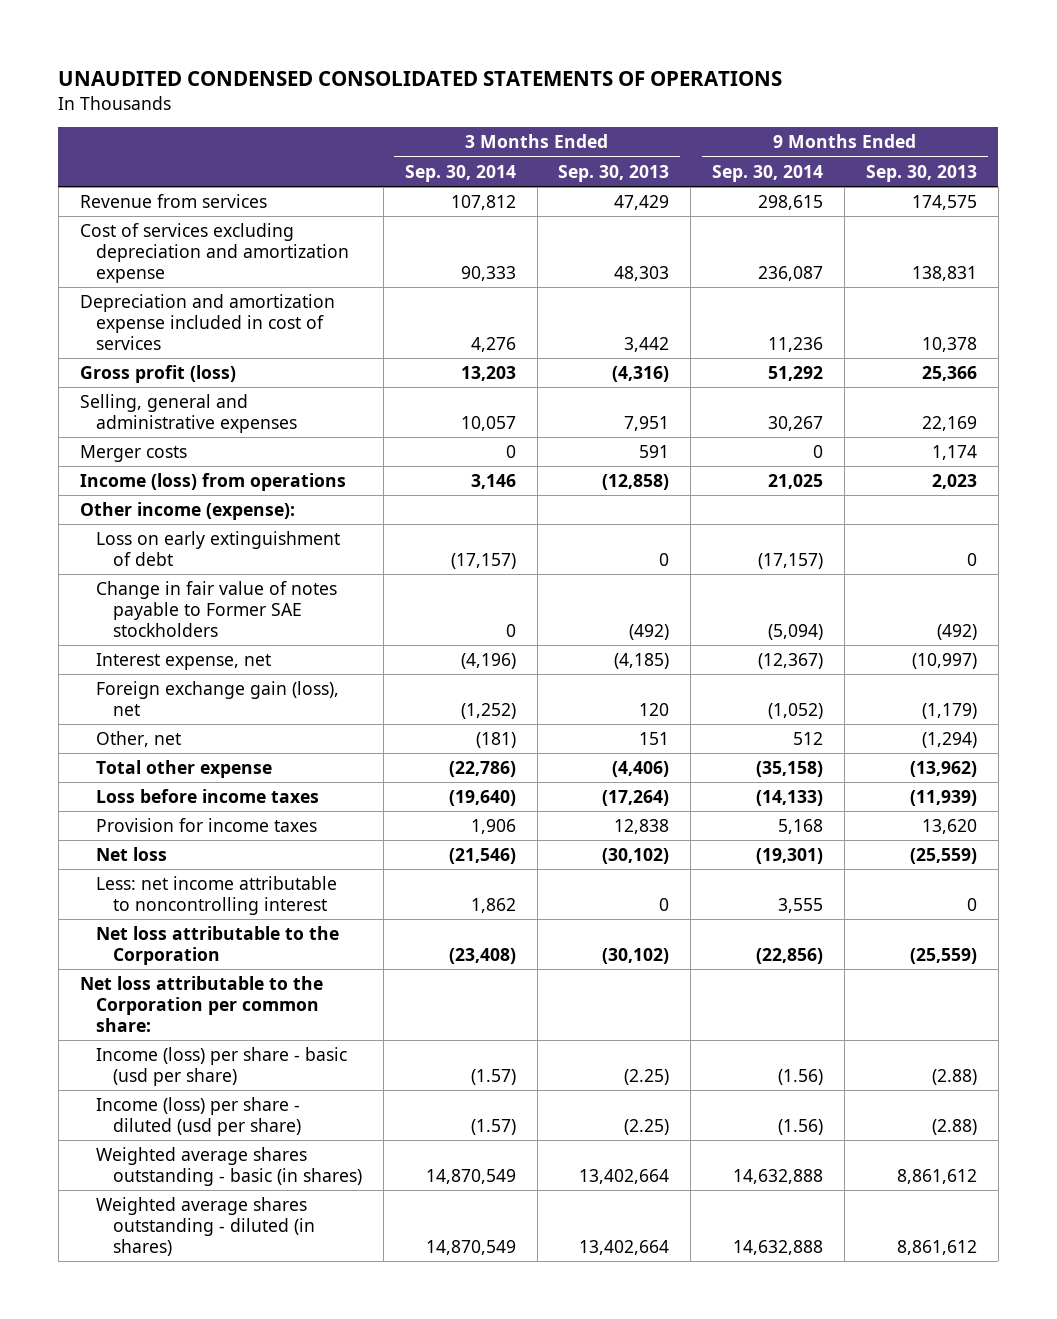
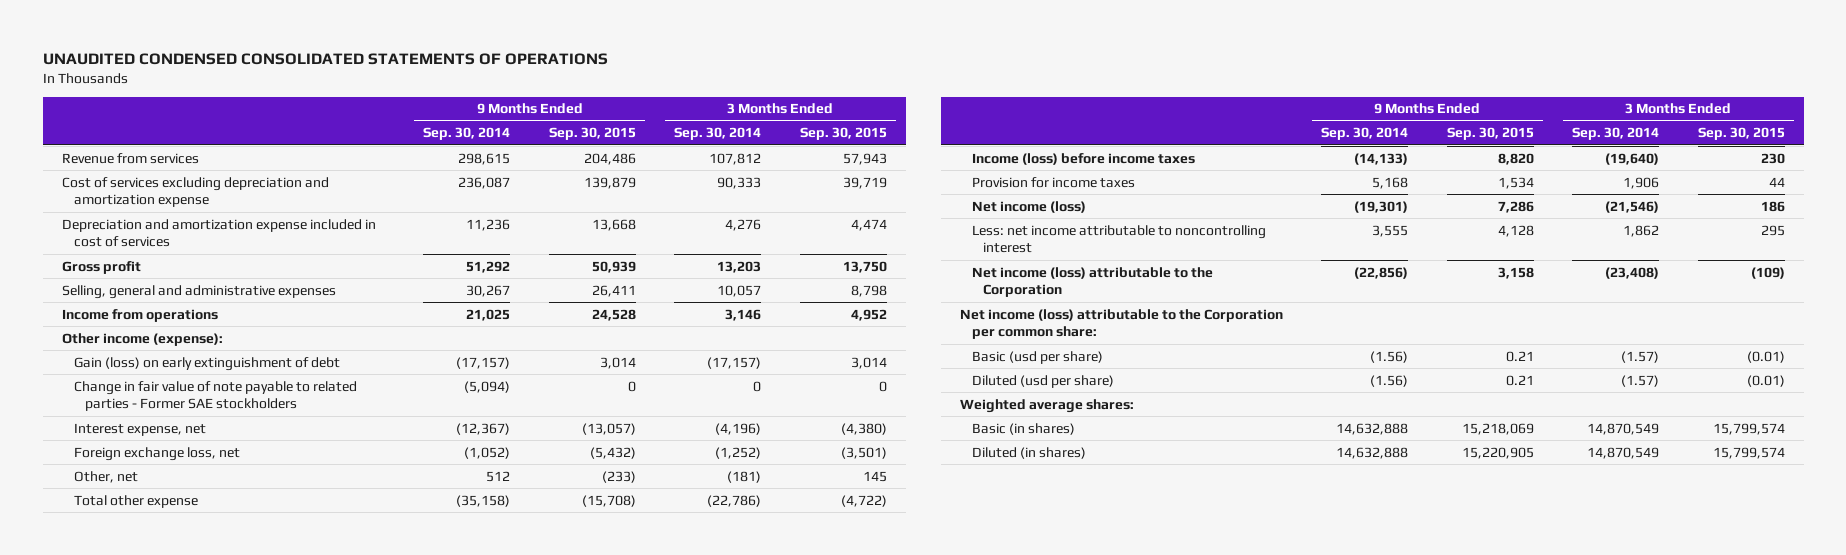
- | 3 Months Ended Sep. 30, 2014 | 3 Months Ended Sep. 30, 2013 | 9 Months Ended Sep. 30, 2014 | 9 Months Ended Sep. 30, 2013
+ | 9 Months Ended Sep. 30, 2014 | 9 Months Ended Sep. 30, 2015 | 3 Months Ended Sep. 30, 2014 | 3 Months Ended Sep. 30, 2015
- Gross profit (loss) | 13,203 | (4,316) | 51,292 | 25,366
+ Gross profit | 51,292 | 50,939 | 13,203 | 13,750
- Merger costs | 0 | 591 | 0 | 1,174
- Income (loss) from operations | 3,146 | (12,858) | 21,025 | 2,023
+ Income from operations | 21,025 | 24,528 | 3,146 | 4,952
- Loss on early extinguishment of debt | (17,157) | 0 | (17,157) | 0
- Change in fair value of notes payable to Former SAE stockholders | 0 | (492) | (5,094) | (492)
+ Gain (loss) on early extinguishment of debt | (17,157) | 3,014 | (17,157) | 3,014
+ Change in fair value of note payable to related parties - Former SAE stockholders | (5,094) | 0 | 0 | 0
- Foreign exchange gain (loss), net | (1,252) | 120 | (1,052) | (1,179)
+ Foreign exchange loss, net | (1,052) | (5,432) | (1,252) | (3,501)
- Loss before income taxes | (19,640) | (17,264) | (14,133) | (11,939)
+ Income (loss) before income taxes | (14,133) | 8,820 | (19,640) | 230
- Net loss | (21,546) | (30,102) | (19,301) | (25,559)
+ Net income (loss) | (19,301) | 7,286 | (21,546) | 186
- Net loss attributable to the Corporation | (23,408) | (30,102) | (22,856) | (25,559)
- Net loss attributable to the Corporation per common share:
- Income (loss) per share - basic (usd per share) | (1.57) | (2.25) | (1.56) | (2.88)
- Income (loss) per share - diluted (usd per share) | (1.57) | (2.25) | (1.56) | (2.88)
- Weighted average shares outstanding - basic (in shares) | 14,870,549 | 13,402,664 | 14,632,888 | 8,861,612
- Weighted average shares outstanding - diluted (in shares) | 14,870,549 | 13,402,664 | 14,632,888 | 8,861,612
+ Net income (loss) attributable to the Corporation | (22,856) | 3,158 | (23,408) | (109)
+ Net income (loss) attributable to the Corporation per common share:
+ Basic (usd per share) | (1.56) | 0.21 | (1.57) | (0.01)
+ Diluted (usd per share) | (1.56) | 0.21 | (1.57) | (0.01)
+ Weighted average shares:
+ Basic (in shares) | 14,632,888 | 15,218,069 | 14,870,549 | 15,799,574
+ Diluted (in shares) | 14,632,888 | 15,220,905 | 14,870,549 | 15,799,574

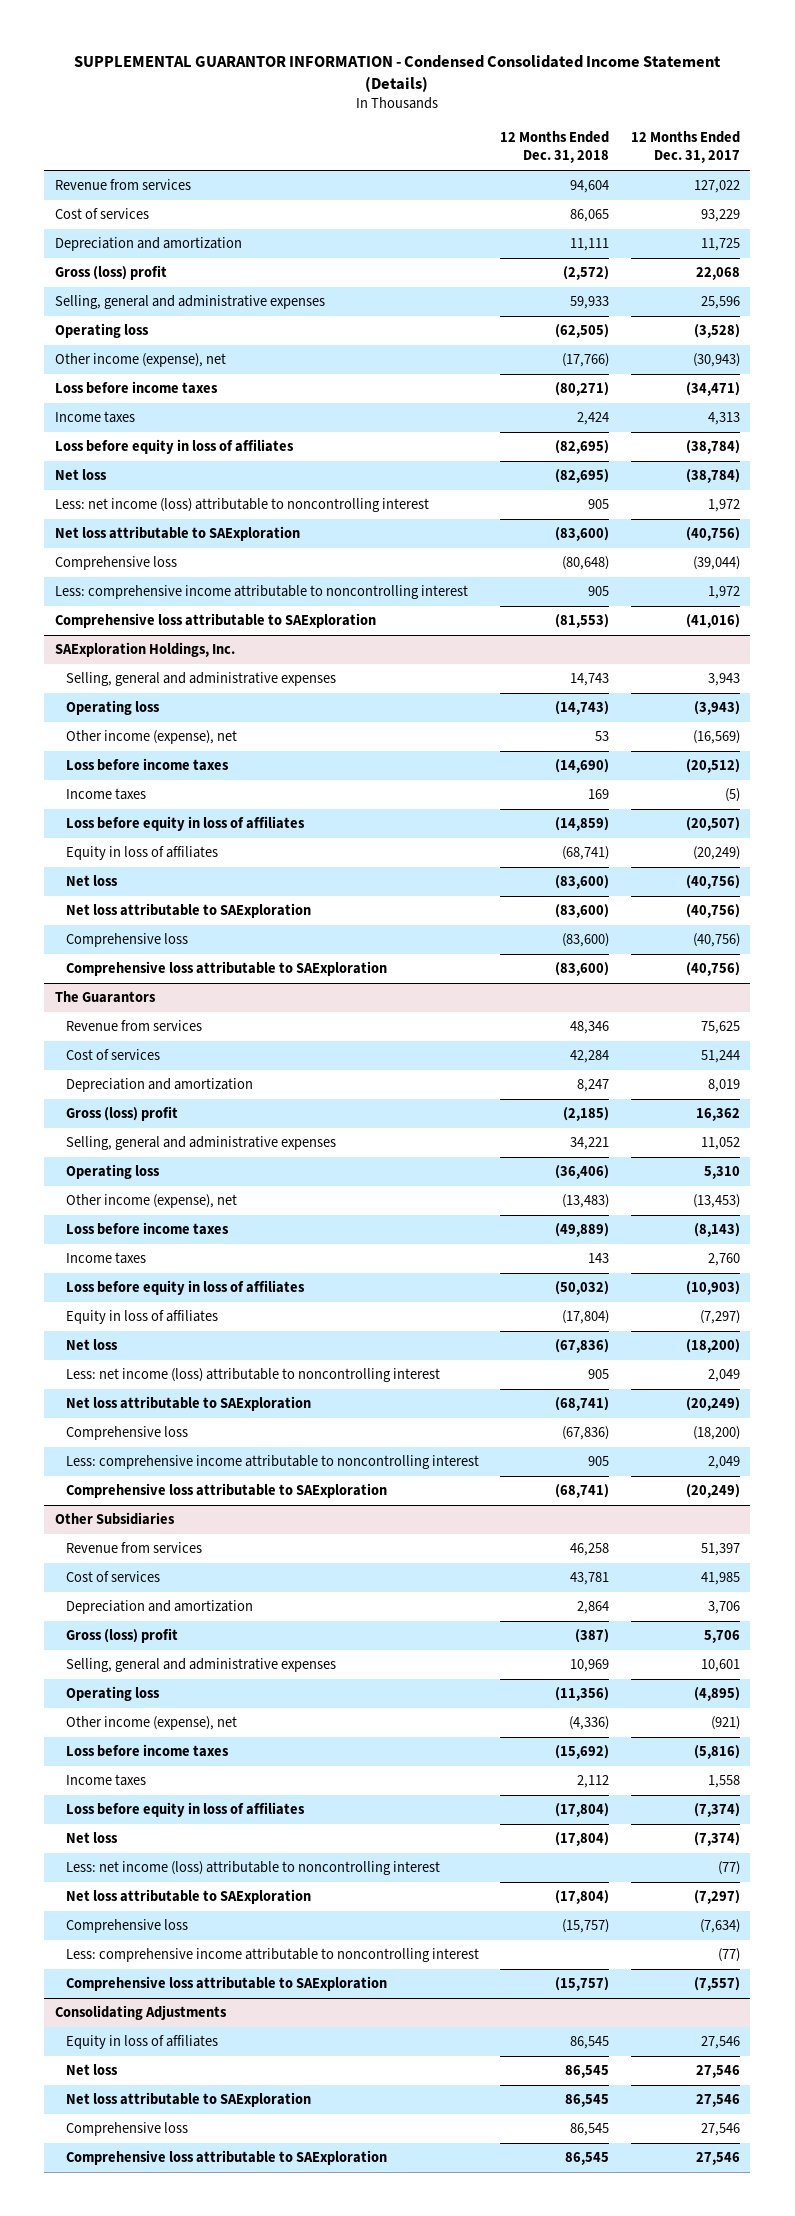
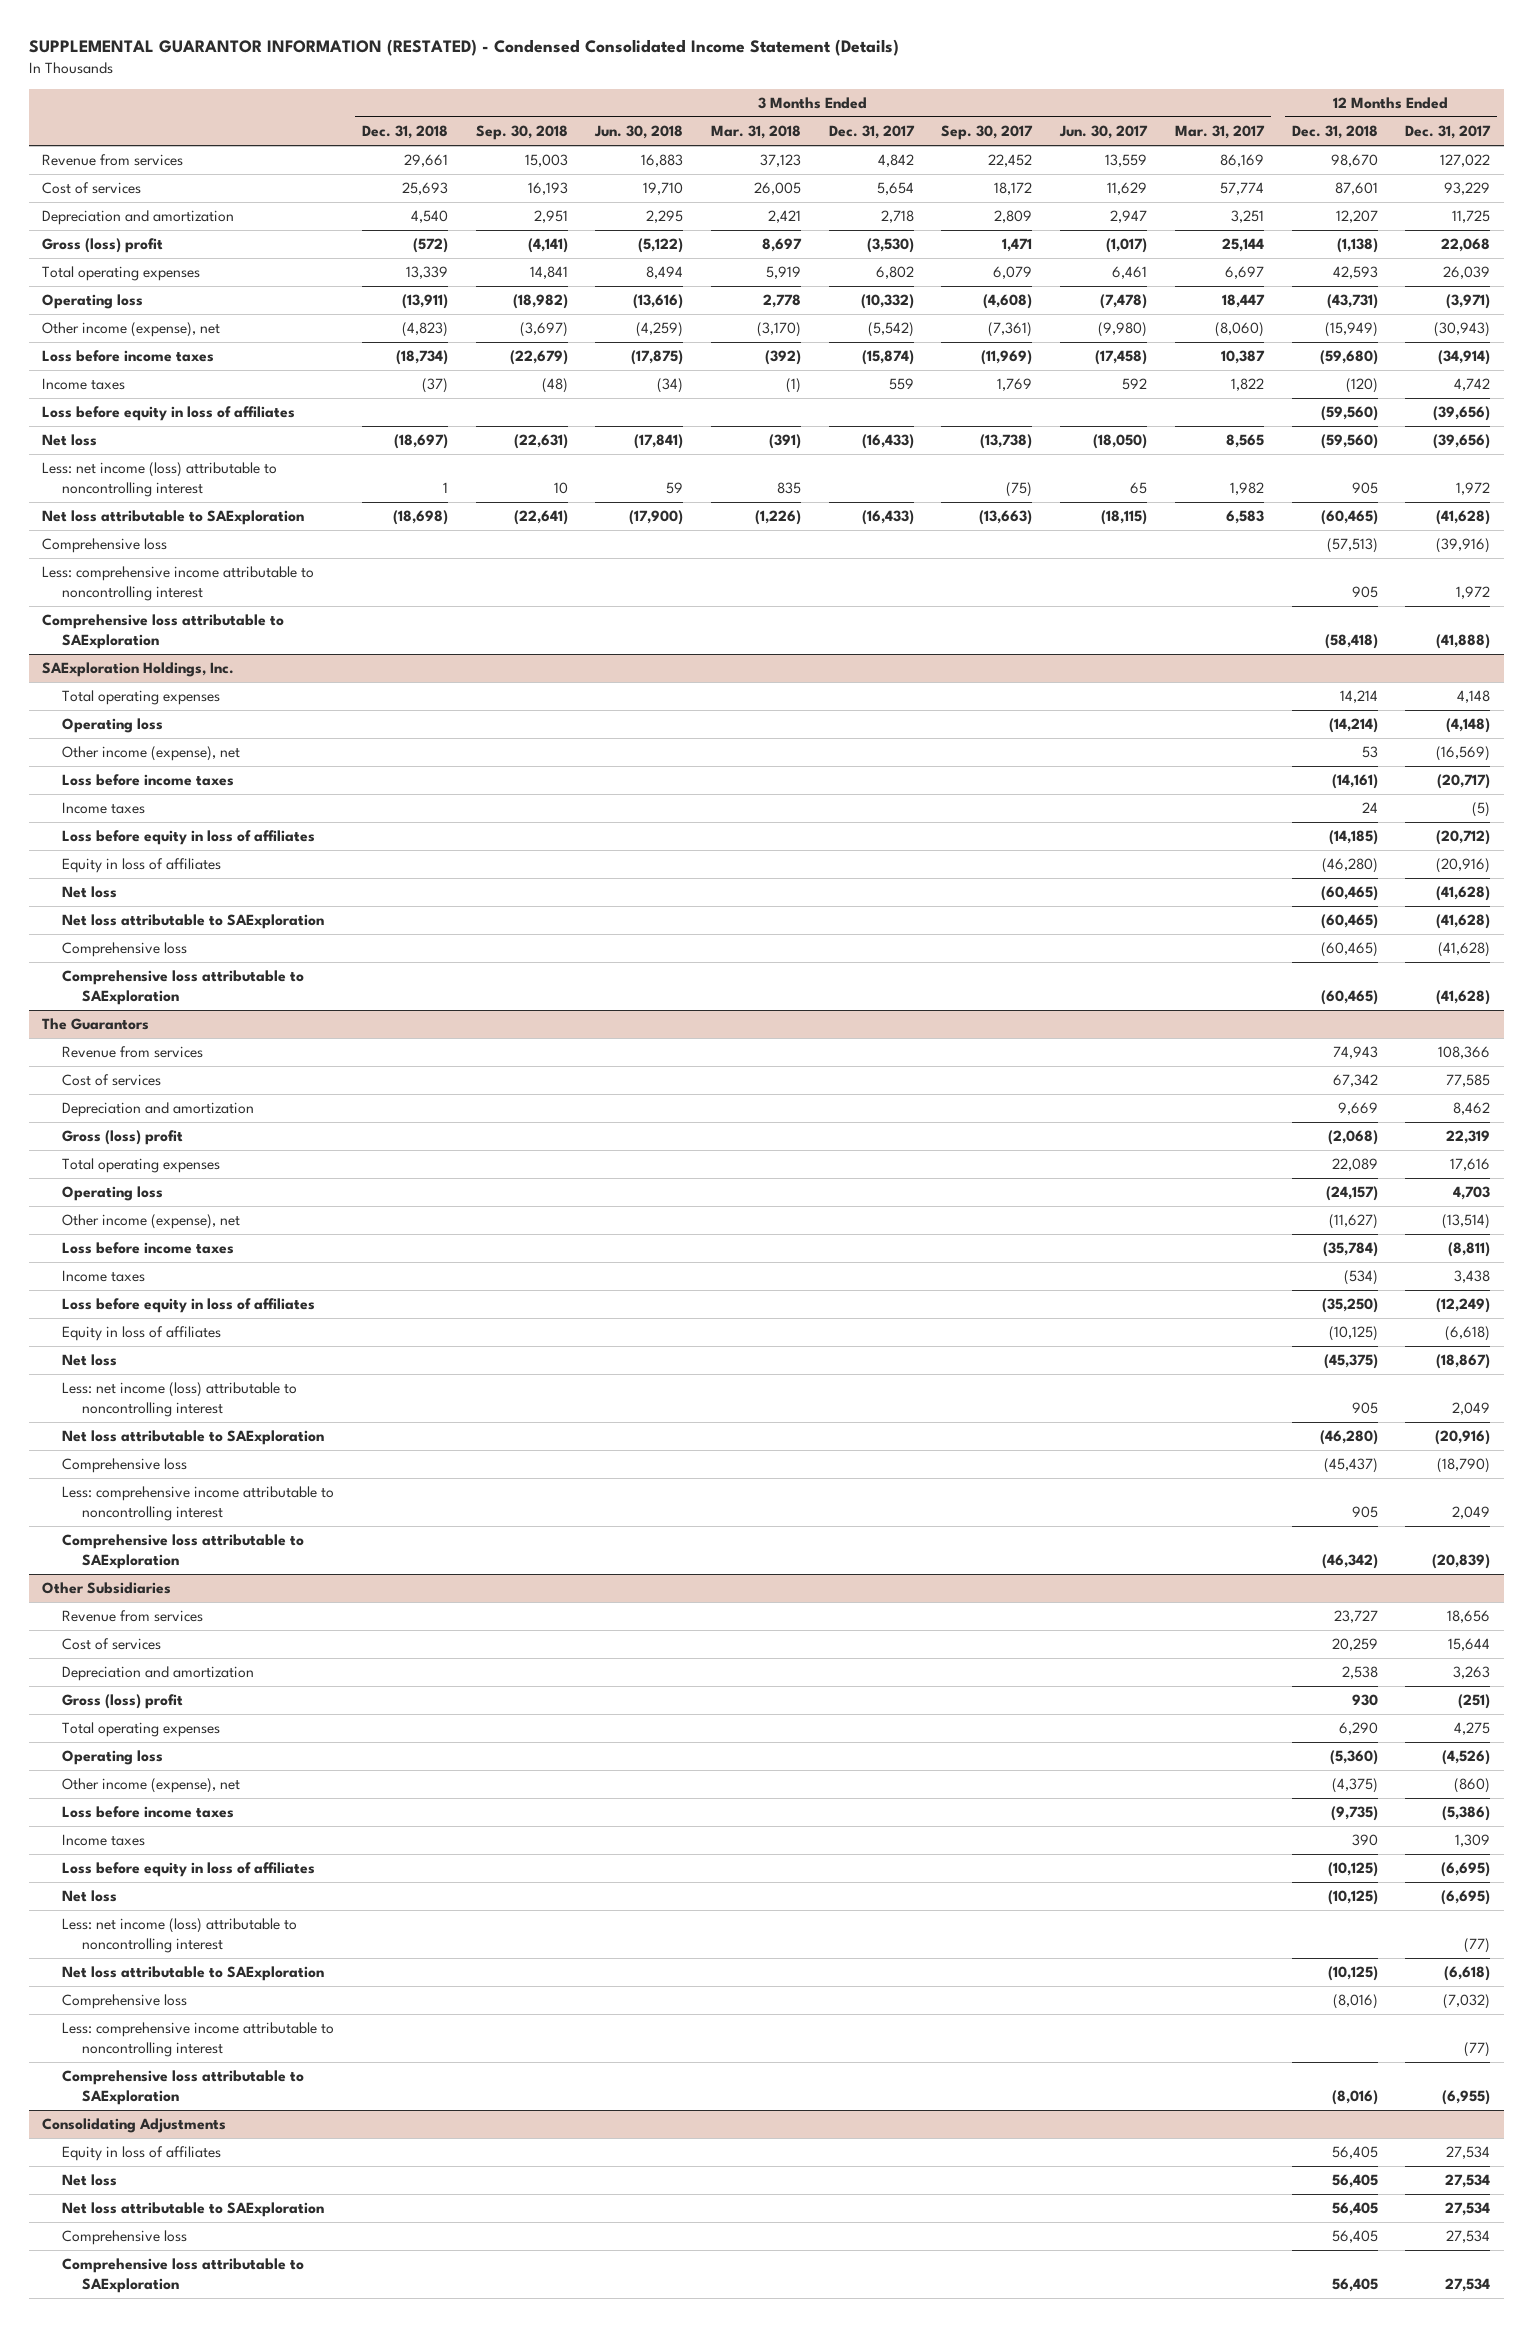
- SUPPLEMENTAL GUARANTOR INFORMATION - Condensed Consolidated Income Statement (Details)
+ SUPPLEMENTAL GUARANTOR INFORMATION (RESTATED) - Condensed Consolidated Income Statement (Details)
- | 12 Months Ended Dec. 31, 2018 | 12 Months Ended Dec. 31, 2017
+ | 3 Months Ended Dec. 31, 2018 | 3 Months Ended Sep. 30, 2018 | 3 Months Ended Jun. 30, 2018 | 3 Months Ended Mar. 31, 2018 | 3 Months Ended Dec. 31, 2017 | 3 Months Ended Sep. 30, 2017 | 3 Months Ended Jun. 30, 2017 | 3 Months Ended Mar. 31, 2017 | 12 Months Ended Dec. 31, 2018 | 12 Months Ended Dec. 31, 2017
- Revenue from services | 94,604 | 127,022
- Cost of services | 86,065 | 93,229
- Depreciation and amortization | 11,111 | 11,725
- Gross (loss) profit | (2,572) | 22,068
- Selling, general and administrative expenses | 59,933 | 25,596
- Operating loss | (62,505) | (3,528)
- Other income (expense), net | (17,766) | (30,943)
- Loss before income taxes | (80,271) | (34,471)
- Income taxes | 2,424 | 4,313
- Loss before equity in loss of affiliates | (82,695) | (38,784)
- Net loss | (82,695) | (38,784)
+ Revenue from services | 29,661 | 15,003 | 16,883 | 37,123 | 4,842 | 22,452 | 13,559 | 86,169 | 98,670 | 127,022
+ Cost of services | 25,693 | 16,193 | 19,710 | 26,005 | 5,654 | 18,172 | 11,629 | 57,774 | 87,601 | 93,229
+ Depreciation and amortization | 4,540 | 2,951 | 2,295 | 2,421 | 2,718 | 2,809 | 2,947 | 3,251 | 12,207 | 11,725
+ Gross (loss) profit | (572) | (4,141) | (5,122) | 8,697 | (3,530) | 1,471 | (1,017) | 25,144 | (1,138) | 22,068
+ Total operating expenses | 13,339 | 14,841 | 8,494 | 5,919 | 6,802 | 6,079 | 6,461 | 6,697 | 42,593 | 26,039
+ Operating loss | (13,911) | (18,982) | (13,616) | 2,778 | (10,332) | (4,608) | (7,478) | 18,447 | (43,731) | (3,971)
+ Other income (expense), net | (4,823) | (3,697) | (4,259) | (3,170) | (5,542) | (7,361) | (9,980) | (8,060) | (15,949) | (30,943)
+ Loss before income taxes | (18,734) | (22,679) | (17,875) | (392) | (15,874) | (11,969) | (17,458) | 10,387 | (59,680) | (34,914)
+ Income taxes | (37) | (48) | (34) | (1) | 559 | 1,769 | 592 | 1,822 | (120) | 4,742
+ Loss before equity in loss of affiliates | | | | | | | | | (59,560) | (39,656)
+ Net loss | (18,697) | (22,631) | (17,841) | (391) | (16,433) | (13,738) | (18,050) | 8,565 | (59,560) | (39,656)
- Net loss attributable to SAExploration | (83,600) | (40,756)
- Comprehensive loss | (80,648) | (39,044)
+ Net loss attributable to SAExploration | (18,698) | (22,641) | (17,900) | (1,226) | (16,433) | (13,663) | (18,115) | 6,583 | (60,465) | (41,628)
+ Comprehensive loss | | | | | | | | | (57,513) | (39,916)
- Comprehensive loss attributable to SAExploration | (81,553) | (41,016)
+ Comprehensive loss attributable to SAExploration | | | | | | | | | (58,418) | (41,888)
@ SAExploration Holdings, Inc.
- Selling, general and administrative expenses | 14,743 | 3,943
- Operating loss | (14,743) | (3,943)
+ Total operating expenses | | | | | | | | | 14,214 | 4,148
+ Operating loss | | | | | | | | | (14,214) | (4,148)
- Loss before income taxes | (14,690) | (20,512)
- Income taxes | 169 | (5)
- Loss before equity in loss of affiliates | (14,859) | (20,507)
- Equity in loss of affiliates | (68,741) | (20,249)
- Net loss | (83,600) | (40,756)
- Net loss attributable to SAExploration | (83,600) | (40,756)
- Comprehensive loss | (83,600) | (40,756)
- Comprehensive loss attributable to SAExploration | (83,600) | (40,756)
+ Loss before income taxes | | | | | | | | | (14,161) | (20,717)
+ Income taxes | | | | | | | | | 24 | (5)
+ Loss before equity in loss of affiliates | | | | | | | | | (14,185) | (20,712)
+ Equity in loss of affiliates | | | | | | | | | (46,280) | (20,916)
+ Net loss | | | | | | | | | (60,465) | (41,628)
+ Net loss attributable to SAExploration | | | | | | | | | (60,465) | (41,628)
+ Comprehensive loss | | | | | | | | | (60,465) | (41,628)
+ Comprehensive loss attributable to SAExploration | | | | | | | | | (60,465) | (41,628)
@ The Guarantors
- Revenue from services | 48,346 | 75,625
- Cost of services | 42,284 | 51,244
- Depreciation and amortization | 8,247 | 8,019
- Gross (loss) profit | (2,185) | 16,362
- Selling, general and administrative expenses | 34,221 | 11,052
- Operating loss | (36,406) | 5,310
- Other income (expense), net | (13,483) | (13,453)
- Loss before income taxes | (49,889) | (8,143)
- Income taxes | 143 | 2,760
- Loss before equity in loss of affiliates | (50,032) | (10,903)
- Equity in loss of affiliates | (17,804) | (7,297)
- Net loss | (67,836) | (18,200)
+ Revenue from services | | | | | | | | | 74,943 | 108,366
+ Cost of services | | | | | | | | | 67,342 | 77,585
+ Depreciation and amortization | | | | | | | | | 9,669 | 8,462
+ Gross (loss) profit | | | | | | | | | (2,068) | 22,319
+ Total operating expenses | | | | | | | | | 22,089 | 17,616
+ Operating loss | | | | | | | | | (24,157) | 4,703
+ Other income (expense), net | | | | | | | | | (11,627) | (13,514)
+ Loss before income taxes | | | | | | | | | (35,784) | (8,811)
+ Income taxes | | | | | | | | | (534) | 3,438
+ Loss before equity in loss of affiliates | | | | | | | | | (35,250) | (12,249)
+ Equity in loss of affiliates | | | | | | | | | (10,125) | (6,618)
+ Net loss | | | | | | | | | (45,375) | (18,867)
- Net loss attributable to SAExploration | (68,741) | (20,249)
- Comprehensive loss | (67,836) | (18,200)
+ Net loss attributable to SAExploration | | | | | | | | | (46,280) | (20,916)
+ Comprehensive loss | | | | | | | | | (45,437) | (18,790)
- Comprehensive loss attributable to SAExploration | (68,741) | (20,249)
+ Comprehensive loss attributable to SAExploration | | | | | | | | | (46,342) | (20,839)
@ Other Subsidiaries
- Revenue from services | 46,258 | 51,397
- Cost of services | 43,781 | 41,985
- Depreciation and amortization | 2,864 | 3,706
- Gross (loss) profit | (387) | 5,706
- Selling, general and administrative expenses | 10,969 | 10,601
- Operating loss | (11,356) | (4,895)
- Other income (expense), net | (4,336) | (921)
- Loss before income taxes | (15,692) | (5,816)
- Income taxes | 2,112 | 1,558
- Loss before equity in loss of affiliates | (17,804) | (7,374)
- Net loss | (17,804) | (7,374)
+ Revenue from services | | | | | | | | | 23,727 | 18,656
+ Cost of services | | | | | | | | | 20,259 | 15,644
+ Depreciation and amortization | | | | | | | | | 2,538 | 3,263
+ Gross (loss) profit | | | | | | | | | 930 | (251)
+ Total operating expenses | | | | | | | | | 6,290 | 4,275
+ Operating loss | | | | | | | | | (5,360) | (4,526)
+ Other income (expense), net | | | | | | | | | (4,375) | (860)
+ Loss before income taxes | | | | | | | | | (9,735) | (5,386)
+ Income taxes | | | | | | | | | 390 | 1,309
+ Loss before equity in loss of affiliates | | | | | | | | | (10,125) | (6,695)
+ Net loss | | | | | | | | | (10,125) | (6,695)
- Net loss attributable to SAExploration | (17,804) | (7,297)
- Comprehensive loss | (15,757) | (7,634)
+ Net loss attributable to SAExploration | | | | | | | | | (10,125) | (6,618)
+ Comprehensive loss | | | | | | | | | (8,016) | (7,032)
- Comprehensive loss attributable to SAExploration | (15,757) | (7,557)
+ Comprehensive loss attributable to SAExploration | | | | | | | | | (8,016) | (6,955)
@ Consolidating Adjustments
- Equity in loss of affiliates | 86,545 | 27,546
- Net loss | 86,545 | 27,546
- Net loss attributable to SAExploration | 86,545 | 27,546
- Comprehensive loss | 86,545 | 27,546
- Comprehensive loss attributable to SAExploration | 86,545 | 27,546
+ Equity in loss of affiliates | | | | | | | | | 56,405 | 27,534
+ Net loss | | | | | | | | | 56,405 | 27,534
+ Net loss attributable to SAExploration | | | | | | | | | 56,405 | 27,534
+ Comprehensive loss | | | | | | | | | 56,405 | 27,534
+ Comprehensive loss attributable to SAExploration | | | | | | | | | 56,405 | 27,534

